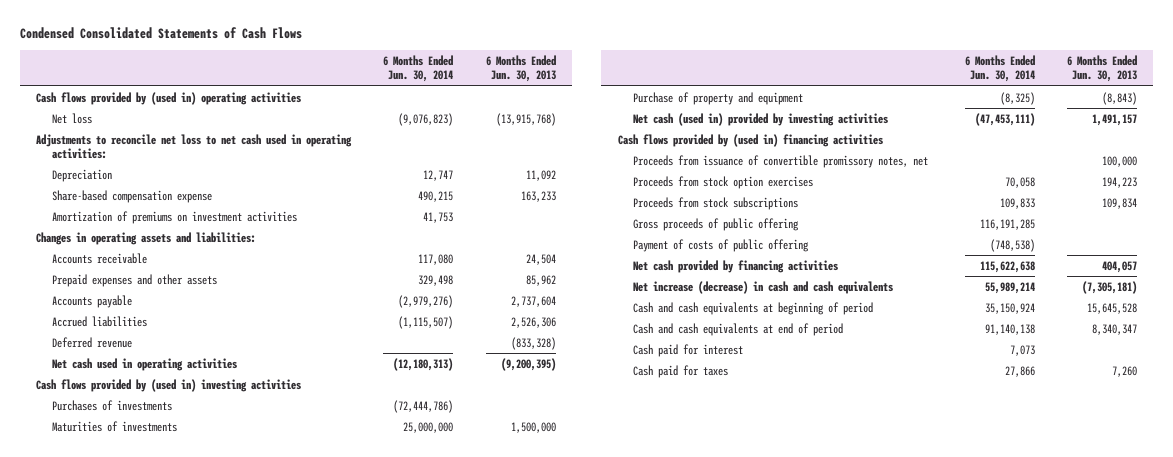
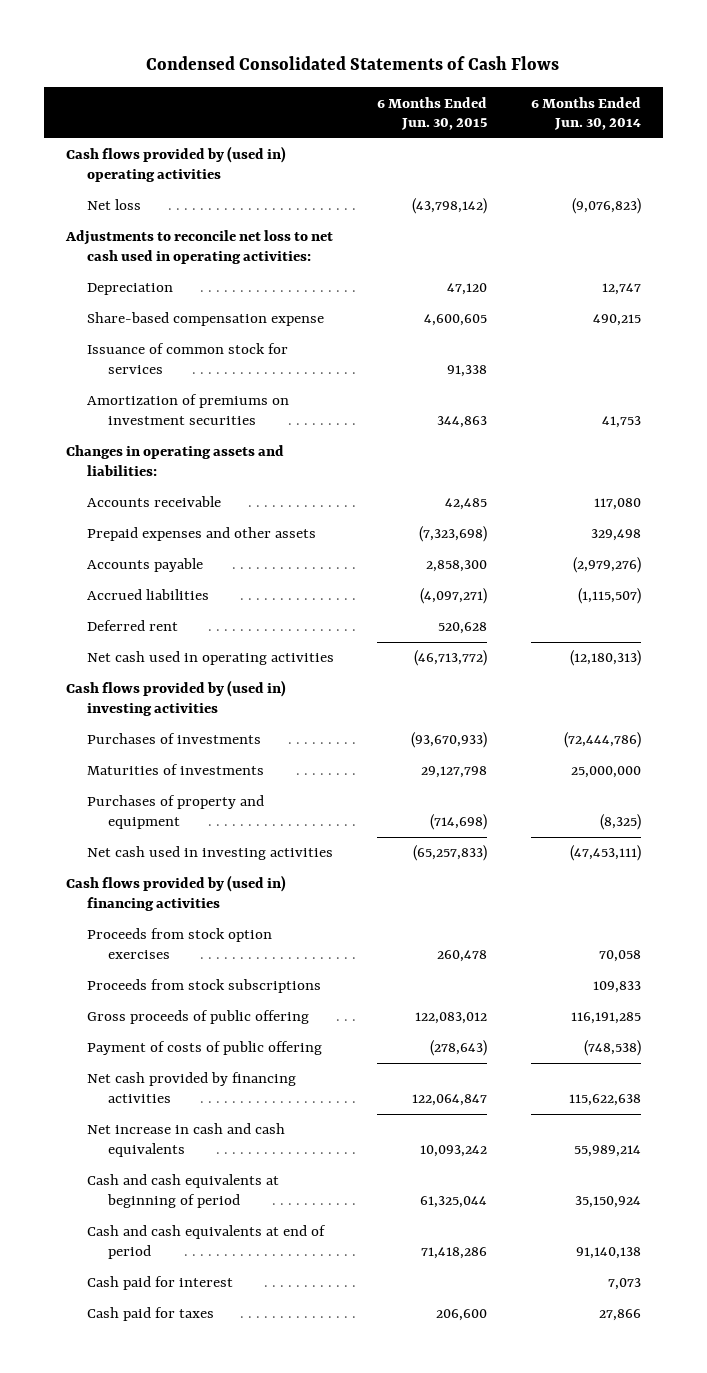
- | 6 Months Ended Jun. 30, 2014 | 6 Months Ended Jun. 30, 2013
+ | 6 Months Ended Jun. 30, 2015 | 6 Months Ended Jun. 30, 2014
- Amortization of premiums on investment activities | 41,753 |
+ Issuance of common stock for services | 91,338 |
+ Amortization of premiums on investment securities | 344,863 | 41,753
- Deferred revenue | | (833,328)
+ Deferred rent | 520,628 |
- Purchase of property and equipment | (8,325) | (8,843)
- Net cash (used in) provided by investing activities | (47,453,111) | 1,491,157
+ Purchases of property and equipment | (714,698) | (8,325)
+ Net cash used in investing activities | (65,257,833) | (47,453,111)
- Proceeds from issuance of convertible promissory notes, net | | 100,000
- Net increase (decrease) in cash and cash equivalents | 55,989,214 | (7,305,181)
+ Net increase in cash and cash equivalents | 10,093,242 | 55,989,214

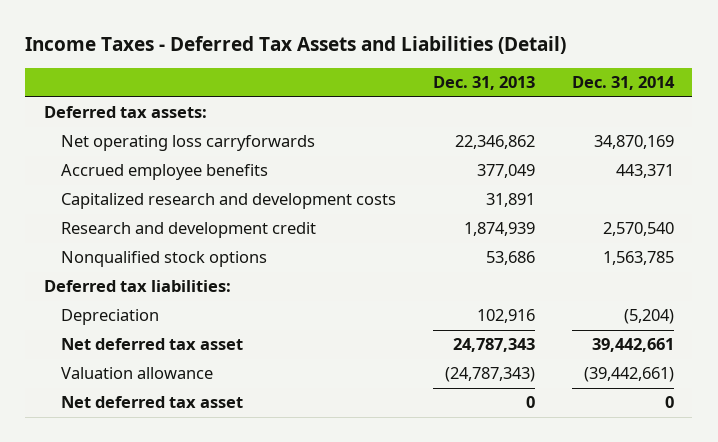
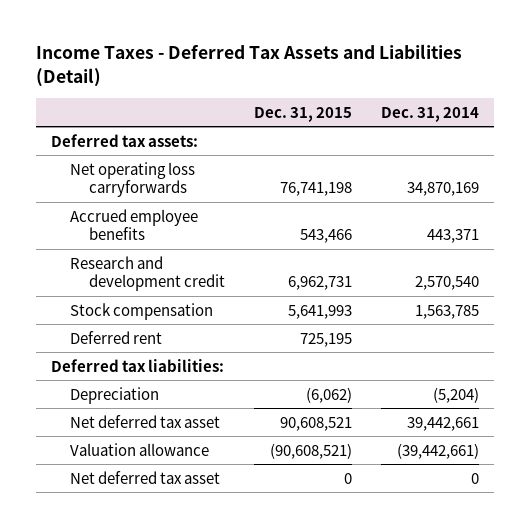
- | Dec. 31, 2013 | Dec. 31, 2014
+ | Dec. 31, 2015 | Dec. 31, 2014
- Capitalized research and development costs | 31,891 |
- Nonqualified stock options | 53,686 | 1,563,785
+ Stock compensation | 5,641,993 | 1,563,785
+ Deferred rent | 725,195 |

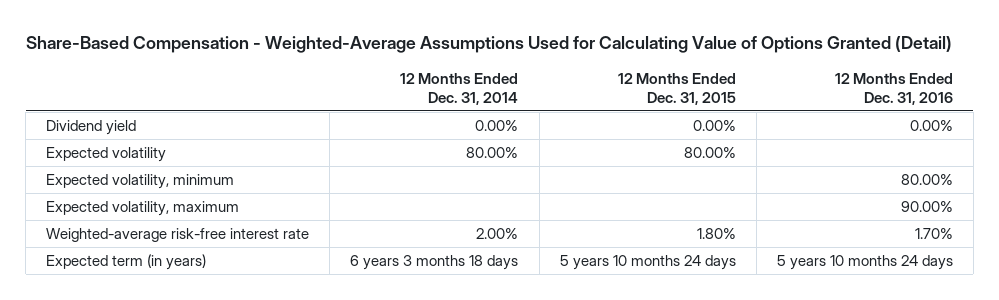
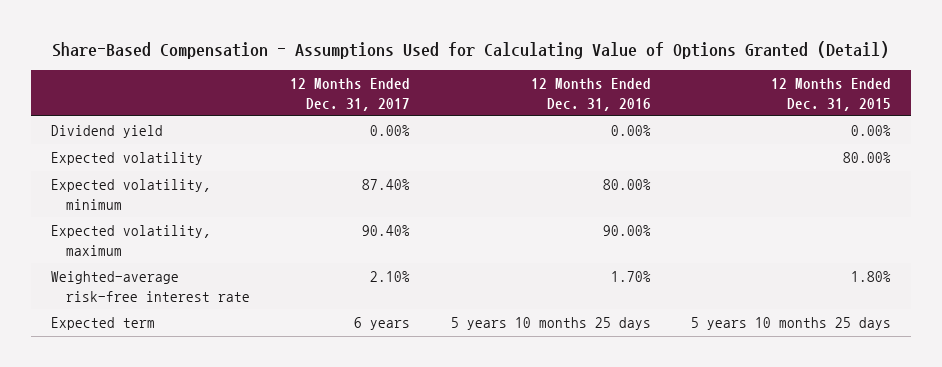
- Share-Based Compensation - Weighted-Average Assumptions Used for Calculating Value of Options Granted (Detail)
+ Share-Based Compensation - Assumptions Used for Calculating Value of Options Granted (Detail)
- | 12 Months Ended Dec. 31, 2014 | 12 Months Ended Dec. 31, 2015 | 12 Months Ended Dec. 31, 2016
+ | 12 Months Ended Dec. 31, 2017 | 12 Months Ended Dec. 31, 2016 | 12 Months Ended Dec. 31, 2015
- Expected term (in years) | 6 years 3 months 18 days | 5 years 10 months 24 days | 5 years 10 months 24 days
+ Expected term | 6 years | 5 years 10 months 25 days | 5 years 10 months 25 days

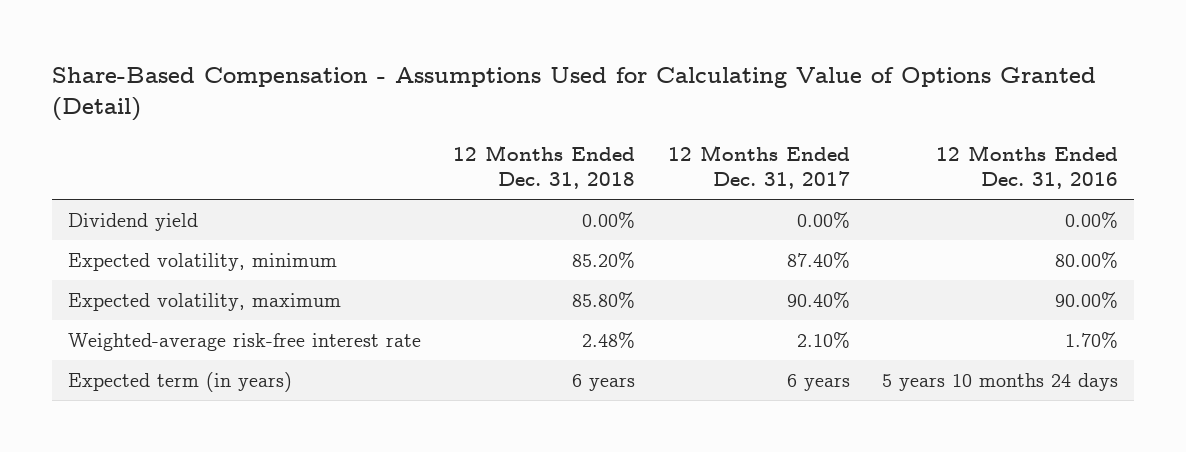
- | 12 Months Ended Dec. 31, 2017 | 12 Months Ended Dec. 31, 2016 | 12 Months Ended Dec. 31, 2015
+ | 12 Months Ended Dec. 31, 2018 | 12 Months Ended Dec. 31, 2017 | 12 Months Ended Dec. 31, 2016
- Expected volatility | | | 80.00%
- Expected term | 6 years | 5 years 10 months 25 days | 5 years 10 months 25 days
+ Expected term (in years) | 6 years | 6 years | 5 years 10 months 24 days

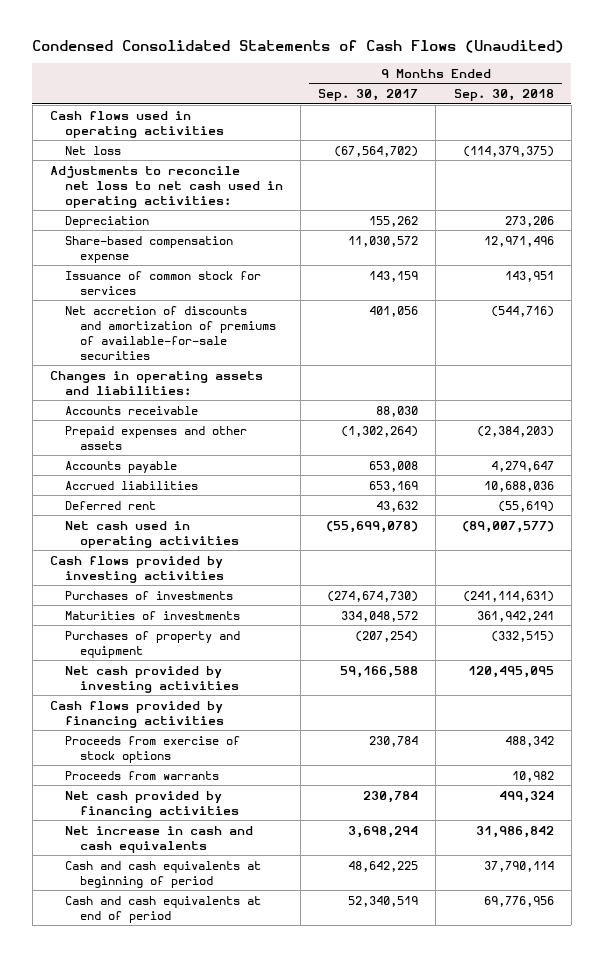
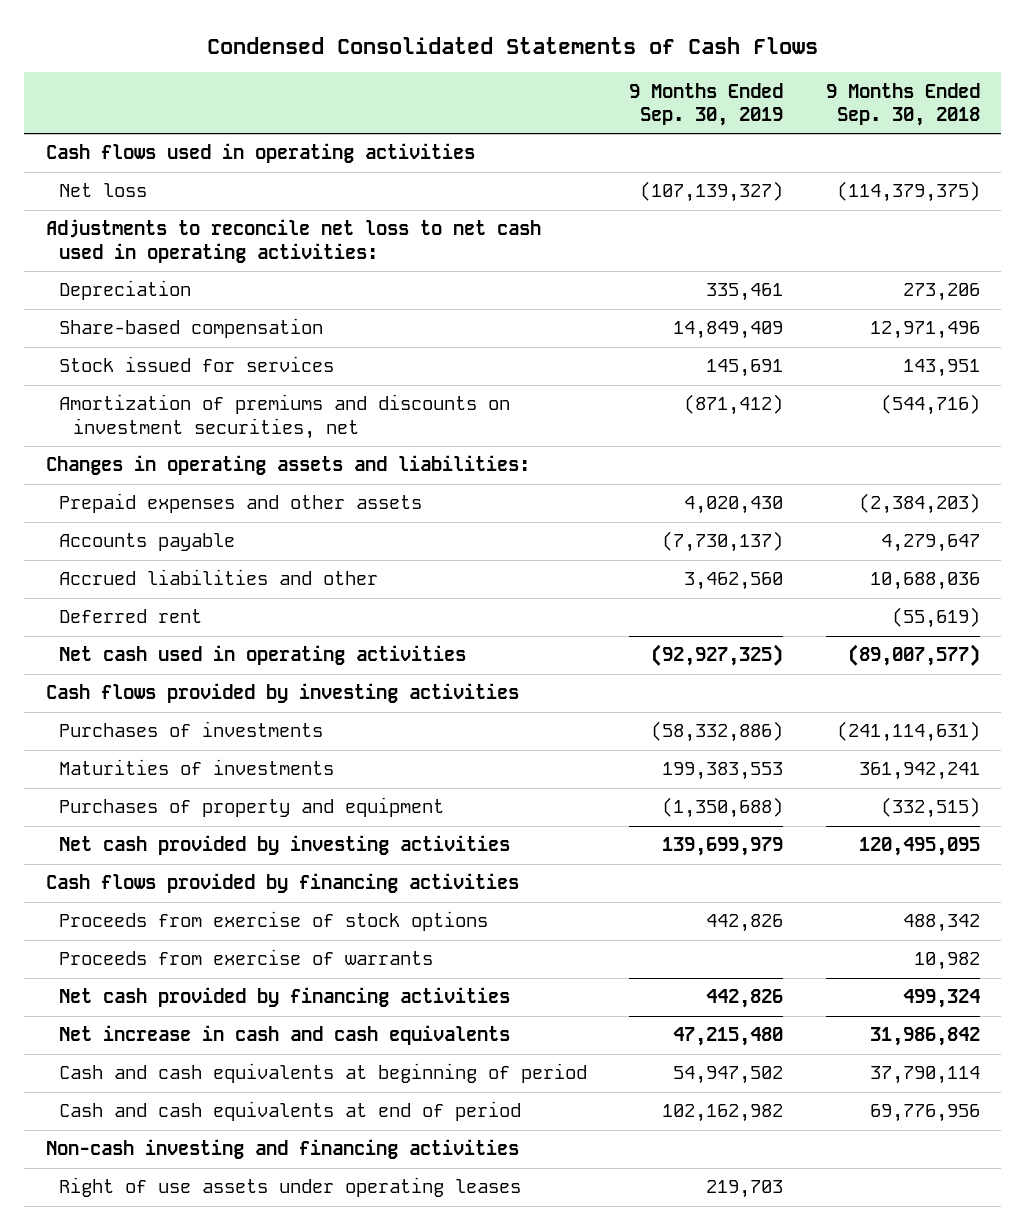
- Condensed Consolidated Statements of Cash Flows (Unaudited)
+ Condensed Consolidated Statements of Cash Flows
- | 9 Months Ended Sep. 30, 2017 | 9 Months Ended Sep. 30, 2018
+ | 9 Months Ended Sep. 30, 2019 | 9 Months Ended Sep. 30, 2018
- Share-based compensation expense | 11,030,572 | 12,971,496
- Issuance of common stock for services | 143,159 | 143,951
- Net accretion of discounts and amortization of premiums of available-for-sale securities | 401,056 | (544,716)
+ Share-based compensation | 14,849,409 | 12,971,496
+ Stock issued for services | 145,691 | 143,951
+ Amortization of premiums and discounts on investment securities, net | (871,412) | (544,716)
- Accounts receivable | 88,030 |
- Accrued liabilities | 653,169 | 10,688,036
+ Accrued liabilities and other | 3,462,560 | 10,688,036
- Proceeds from warrants | | 10,982
+ Proceeds from exercise of warrants | | 10,982
+ Non-cash investing and financing activities
+ Right of use assets under operating leases | 219,703 |

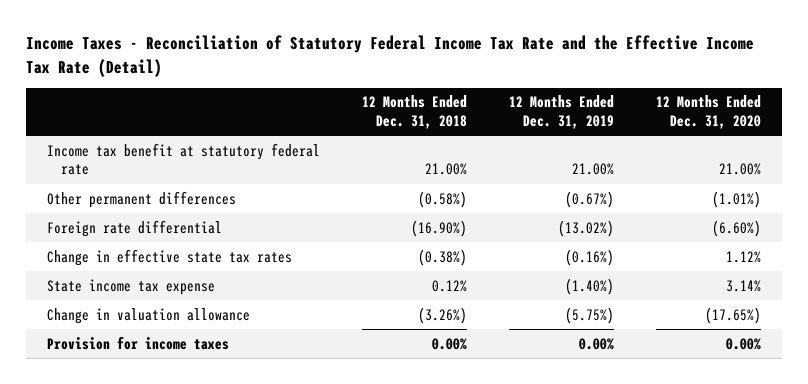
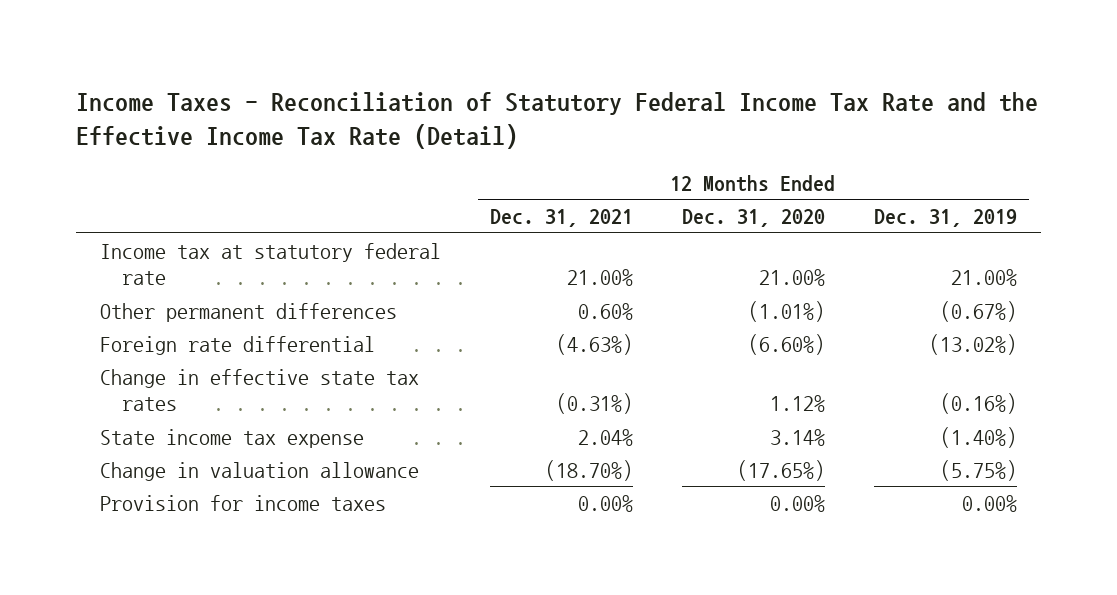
- | 12 Months Ended Dec. 31, 2018 | 12 Months Ended Dec. 31, 2019 | 12 Months Ended Dec. 31, 2020
+ | 12 Months Ended Dec. 31, 2021 | 12 Months Ended Dec. 31, 2020 | 12 Months Ended Dec. 31, 2019
- Income tax benefit at statutory federal rate | 21.00% | 21.00% | 21.00%
+ Income tax at statutory federal rate | 21.00% | 21.00% | 21.00%

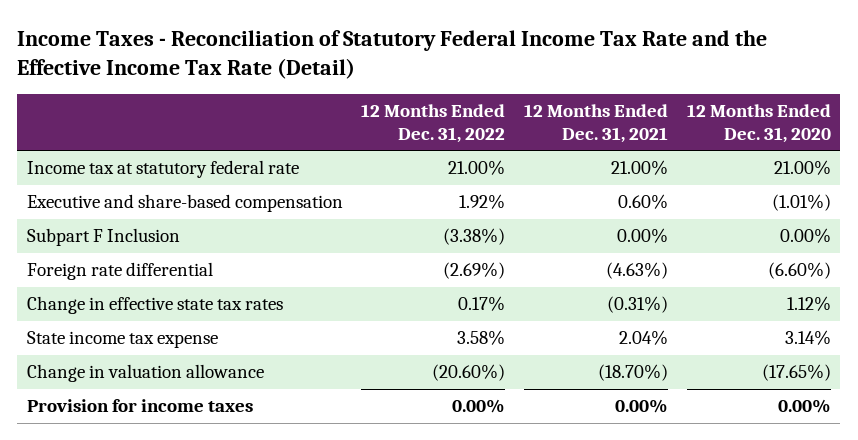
- | 12 Months Ended Dec. 31, 2021 | 12 Months Ended Dec. 31, 2020 | 12 Months Ended Dec. 31, 2019
+ | 12 Months Ended Dec. 31, 2022 | 12 Months Ended Dec. 31, 2021 | 12 Months Ended Dec. 31, 2020
- Other permanent differences | 0.60% | (1.01%) | (0.67%)
+ Executive and share-based compensation | 1.92% | 0.60% | (1.01%)
+ Subpart F Inclusion | (3.38%) | 0.00% | 0.00%

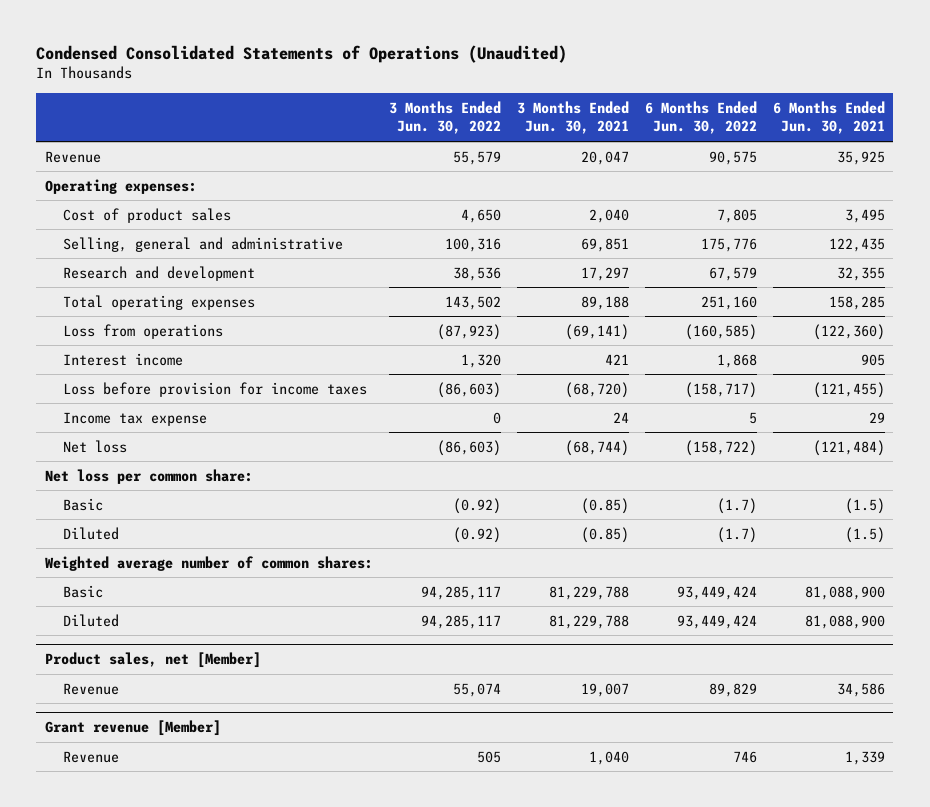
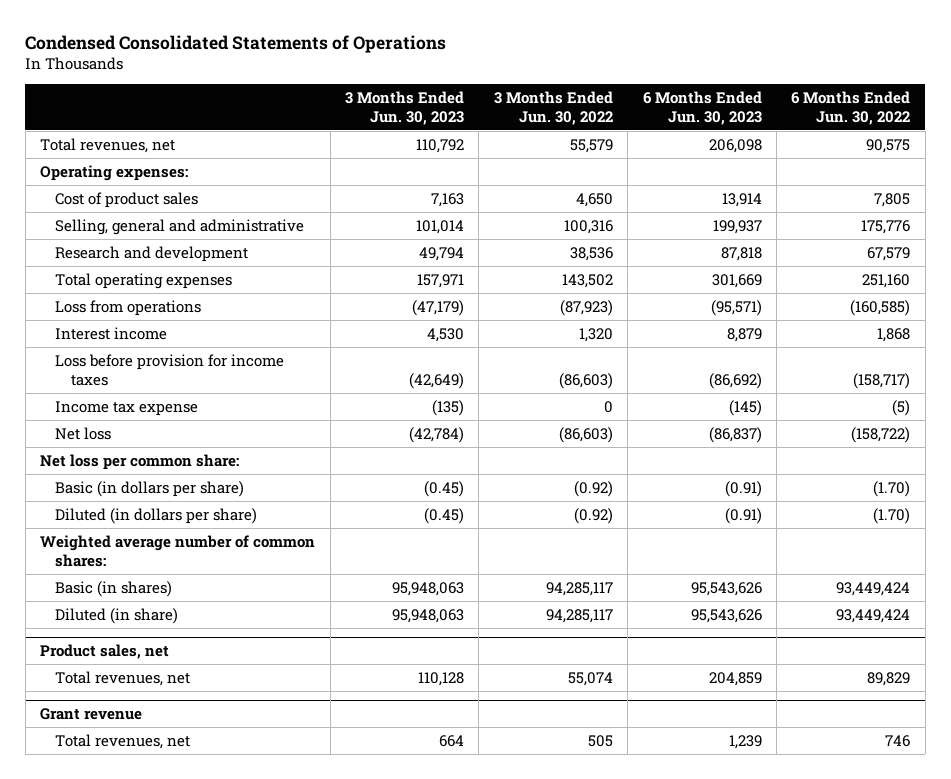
- Condensed Consolidated Statements of Operations (Unaudited)
+ Condensed Consolidated Statements of Operations
- | 3 Months Ended Jun. 30, 2022 | 3 Months Ended Jun. 30, 2021 | 6 Months Ended Jun. 30, 2022 | 6 Months Ended Jun. 30, 2021
+ | 3 Months Ended Jun. 30, 2023 | 3 Months Ended Jun. 30, 2022 | 6 Months Ended Jun. 30, 2023 | 6 Months Ended Jun. 30, 2022
- Revenue | 55,579 | 20,047 | 90,575 | 35,925
+ Total revenues, net | 110,792 | 55,579 | 206,098 | 90,575
- Income tax expense | 0 | 24 | 5 | 29
+ Income tax expense | (135) | 0 | (145) | (5)
- Basic | (0.92) | (0.85) | (1.7) | (1.5)
- Diluted | (0.92) | (0.85) | (1.7) | (1.5)
+ Basic (in dollars per share) | (0.45) | (0.92) | (0.91) | (1.70)
+ Diluted (in dollars per share) | (0.45) | (0.92) | (0.91) | (1.70)
- Basic | 94,285,117 | 81,229,788 | 93,449,424 | 81,088,900
- Diluted | 94,285,117 | 81,229,788 | 93,449,424 | 81,088,900
- Product sales, net [Member]
- Revenue | 55,074 | 19,007 | 89,829 | 34,586
- Grant revenue [Member]
- Revenue | 505 | 1,040 | 746 | 1,339
+ Basic (in shares) | 95,948,063 | 94,285,117 | 95,543,626 | 93,449,424
+ Diluted (in share) | 95,948,063 | 94,285,117 | 95,543,626 | 93,449,424
+ Product sales, net
+ Total revenues, net | 110,128 | 55,074 | 204,859 | 89,829
+ Grant revenue
+ Total revenues, net | 664 | 505 | 1,239 | 746

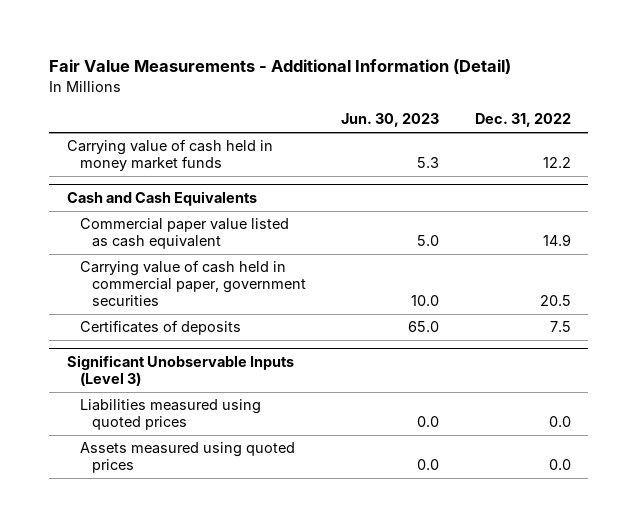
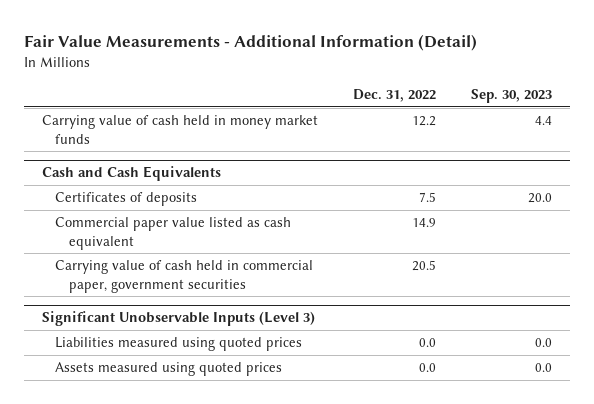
- | Jun. 30, 2023 | Dec. 31, 2022
+ | Dec. 31, 2022 | Sep. 30, 2023
@ Cash and Cash Equivalents
moved up: Certificates of deposits | 7.5 | 20.0

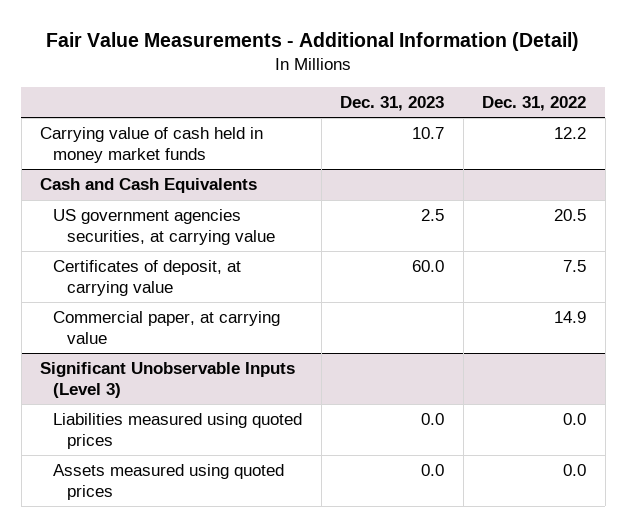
- | Dec. 31, 2022 | Sep. 30, 2023
+ | Dec. 31, 2023 | Dec. 31, 2022
@ Cash and Cash Equivalents
- Certificates of deposits | 7.5 | 20.0
- Commercial paper value listed as cash equivalent | 14.9 |
- Carrying value of cash held in commercial paper, government securities | 20.5 |
+ US government agencies securities, at carrying value | 2.5 | 20.5
+ Certificates of deposit, at carrying value | 60.0 | 7.5
+ Commercial paper, at carrying value | | 14.9

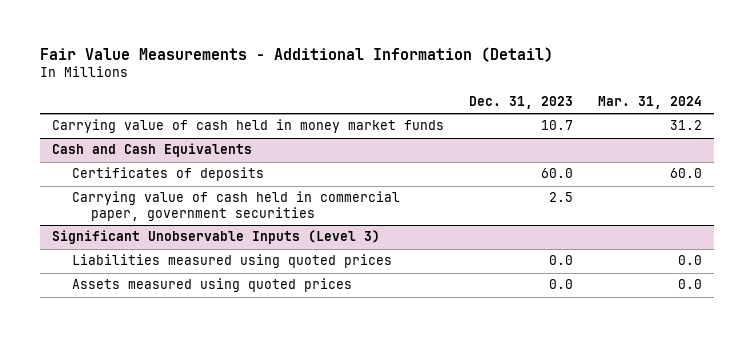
- | Dec. 31, 2023 | Dec. 31, 2022
+ | Dec. 31, 2023 | Mar. 31, 2024
@ Cash and Cash Equivalents
- US government agencies securities, at carrying value | 2.5 | 20.5
- Certificates of deposit, at carrying value | 60.0 | 7.5
- Commercial paper, at carrying value | | 14.9
+ Certificates of deposits | 60.0 | 60.0
+ Carrying value of cash held in commercial paper, government securities | 2.5 |

